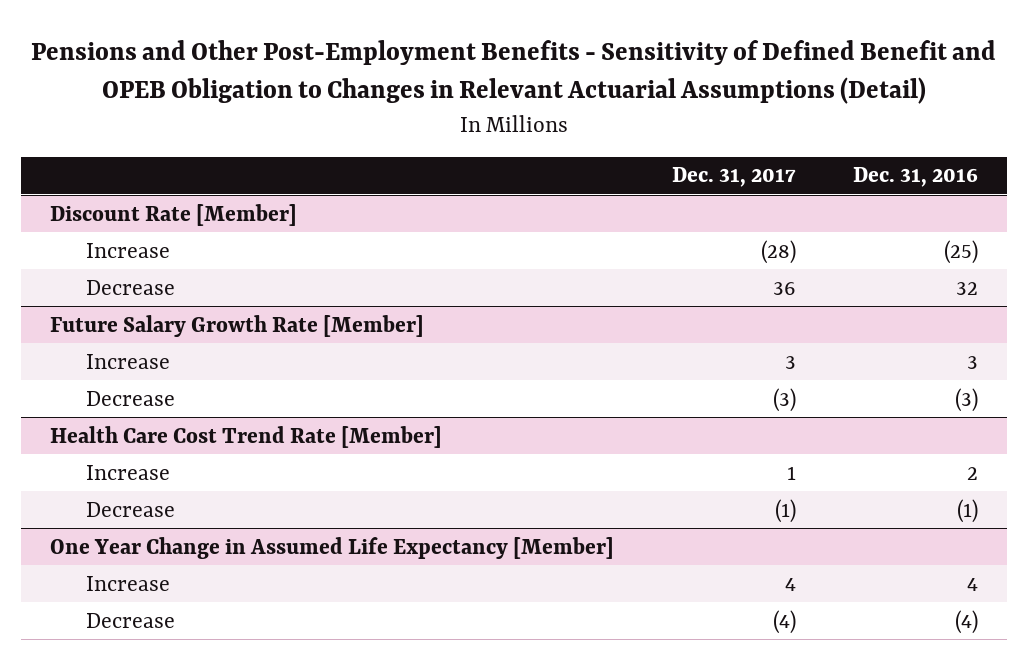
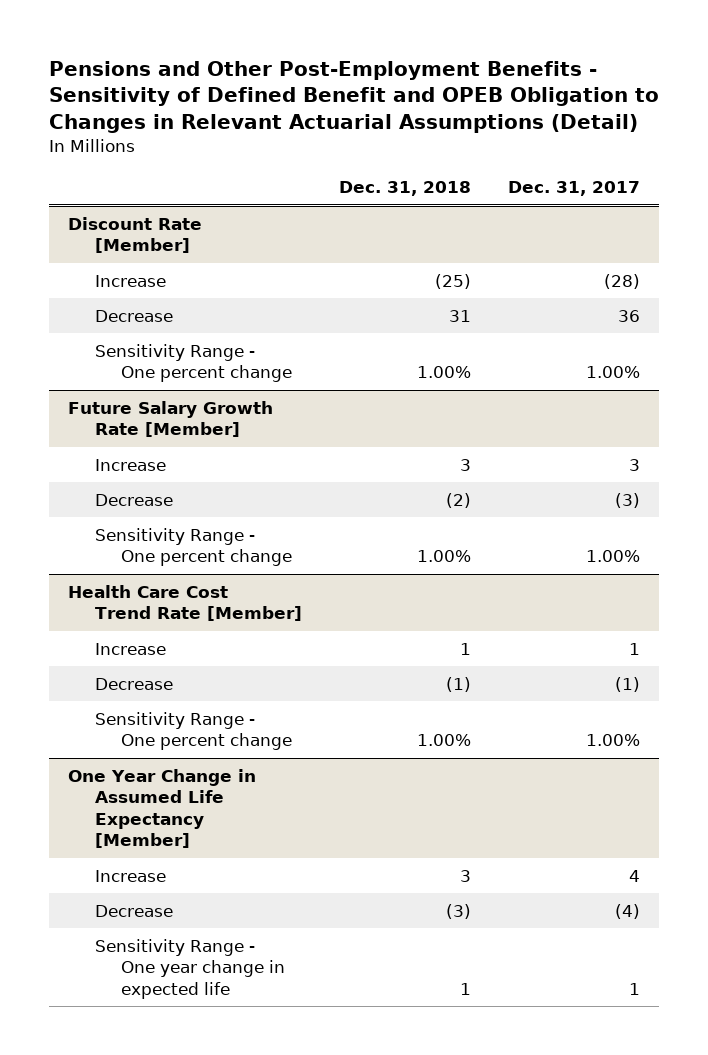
- | Dec. 31, 2017 | Dec. 31, 2016
+ | Dec. 31, 2018 | Dec. 31, 2017
@ Discount Rate [Member]
+ Sensitivity Range - One percent change | 1.00% | 1.00%
@ Future Salary Growth Rate [Member]
+ Sensitivity Range - One percent change | 1.00% | 1.00%
@ Health Care Cost Trend Rate [Member]
+ Sensitivity Range - One percent change | 1.00% | 1.00%
@ One Year Change in Assumed Life Expectancy [Member]
+ Sensitivity Range - One year change in expected life | 1 | 1

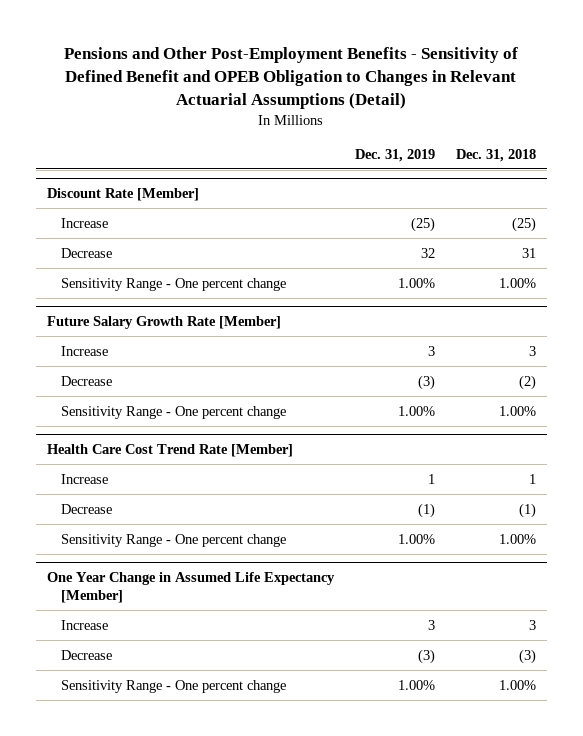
- | Dec. 31, 2018 | Dec. 31, 2017
+ | Dec. 31, 2019 | Dec. 31, 2018
@ One Year Change in Assumed Life Expectancy [Member]
- Sensitivity Range - One year change in expected life | 1 | 1
+ Sensitivity Range - One percent change | 1.00% | 1.00%

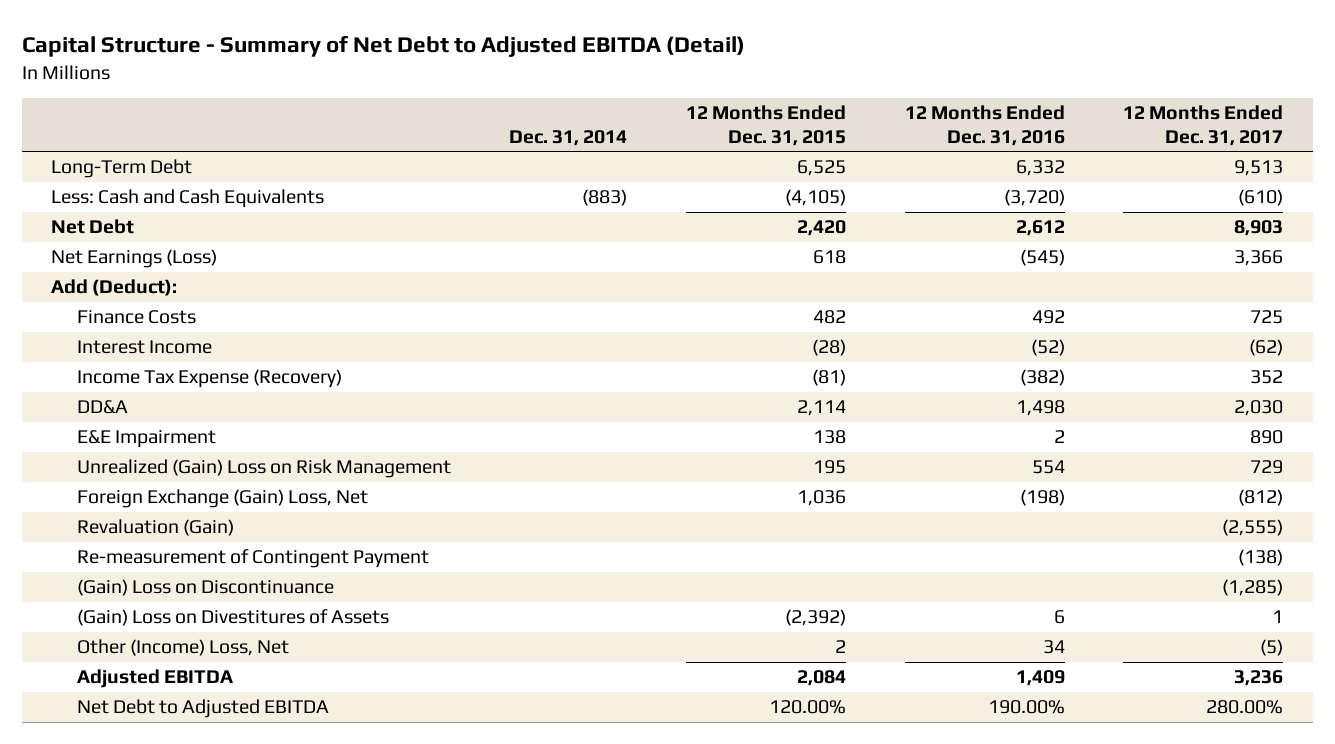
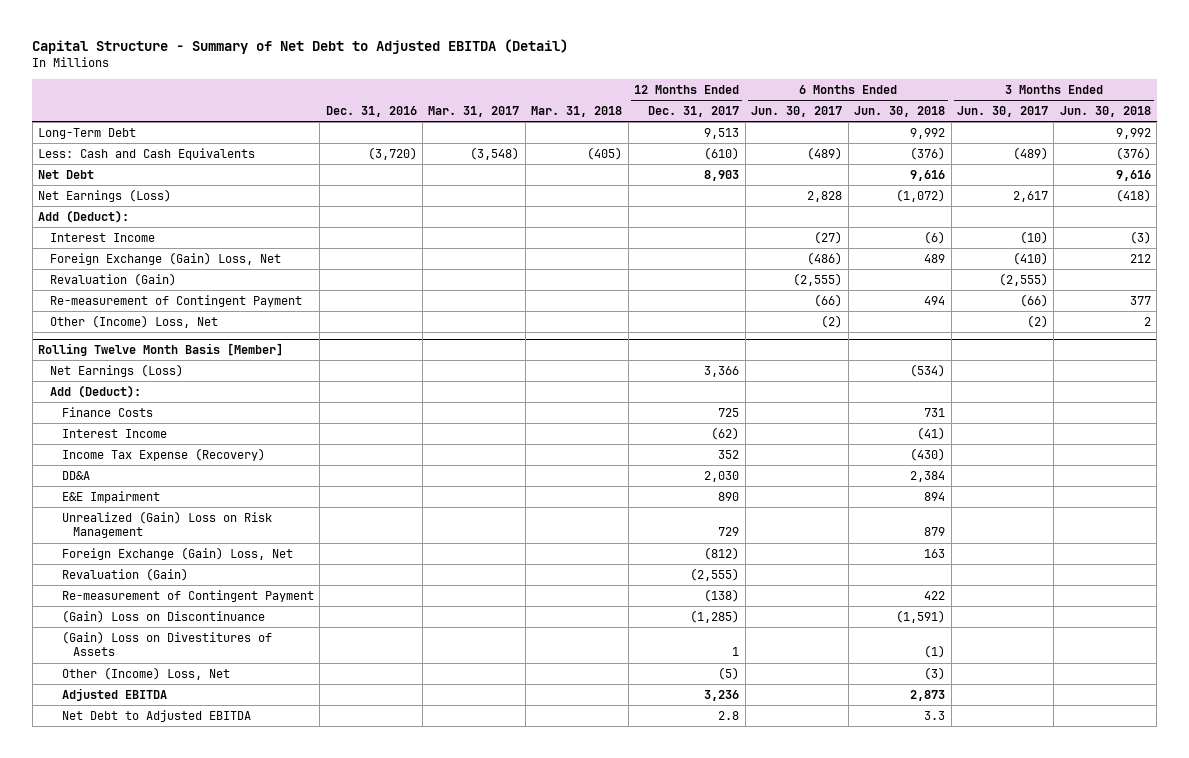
- | Dec. 31, 2014 | 12 Months Ended Dec. 31, 2015 | 12 Months Ended Dec. 31, 2016 | 12 Months Ended Dec. 31, 2017
+ | Dec. 31, 2016 | Mar. 31, 2017 | Mar. 31, 2018 | 12 Months Ended Dec. 31, 2017 | 6 Months Ended Jun. 30, 2017 | 6 Months Ended Jun. 30, 2018 | 3 Months Ended Jun. 30, 2017 | 3 Months Ended Jun. 30, 2018
+ Net Earnings (Loss) | | | | | 2,828 | (1,072) | 2,617 | (418)
+ Add (Deduct):
+ Interest Income | | | | | (27) | (6) | (10) | (3)
+ Foreign Exchange (Gain) Loss, Net | | | | | (486) | 489 | (410) | 212
+ Revaluation (Gain) | | | | | (2,555) | | (2,555) |
+ Re-measurement of Contingent Payment | | | | | (66) | 494 | (66) | 377
+ Other (Income) Loss, Net | | | | | (2) | | (2) | 2
+ Rolling Twelve Month Basis [Member]
- Net Debt to Adjusted EBITDA | | 120.00% | 190.00% | 280.00%
+ Net Debt to Adjusted EBITDA | | | | 2.8 | | 3.3 | |

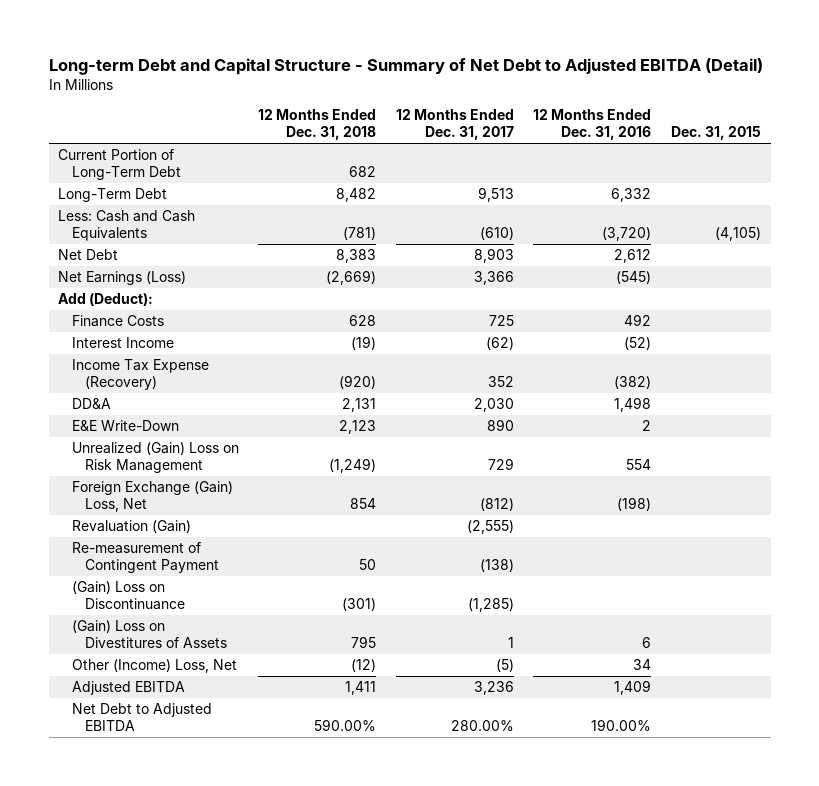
- Capital Structure - Summary of Net Debt to Adjusted EBITDA (Detail)
+ Long-term Debt and Capital Structure - Summary of Net Debt to Adjusted EBITDA (Detail)
- | Dec. 31, 2016 | Mar. 31, 2017 | Mar. 31, 2018 | 12 Months Ended Dec. 31, 2017 | 6 Months Ended Jun. 30, 2017 | 6 Months Ended Jun. 30, 2018 | 3 Months Ended Jun. 30, 2017 | 3 Months Ended Jun. 30, 2018
+ | 12 Months Ended Dec. 31, 2018 | 12 Months Ended Dec. 31, 2017 | 12 Months Ended Dec. 31, 2016 | Dec. 31, 2015
+ Current Portion of Long-Term Debt | 682 | | |
- Net Earnings (Loss) | | | | | 2,828 | (1,072) | 2,617 | (418)
- Add (Deduct):
- Interest Income | | | | | (27) | (6) | (10) | (3)
- Foreign Exchange (Gain) Loss, Net | | | | | (486) | 489 | (410) | 212
- Revaluation (Gain) | | | | | (2,555) | | (2,555) |
- Re-measurement of Contingent Payment | | | | | (66) | 494 | (66) | 377
- Other (Income) Loss, Net | | | | | (2) | | (2) | 2
- Rolling Twelve Month Basis [Member]
- E&E Impairment | | | | 890 | | 894 | |
+ E&E Write-Down | 2,123 | 890 | 2 |
- Net Debt to Adjusted EBITDA | | | | 2.8 | | 3.3 | |
+ Net Debt to Adjusted EBITDA | 590.00% | 280.00% | 190.00% |

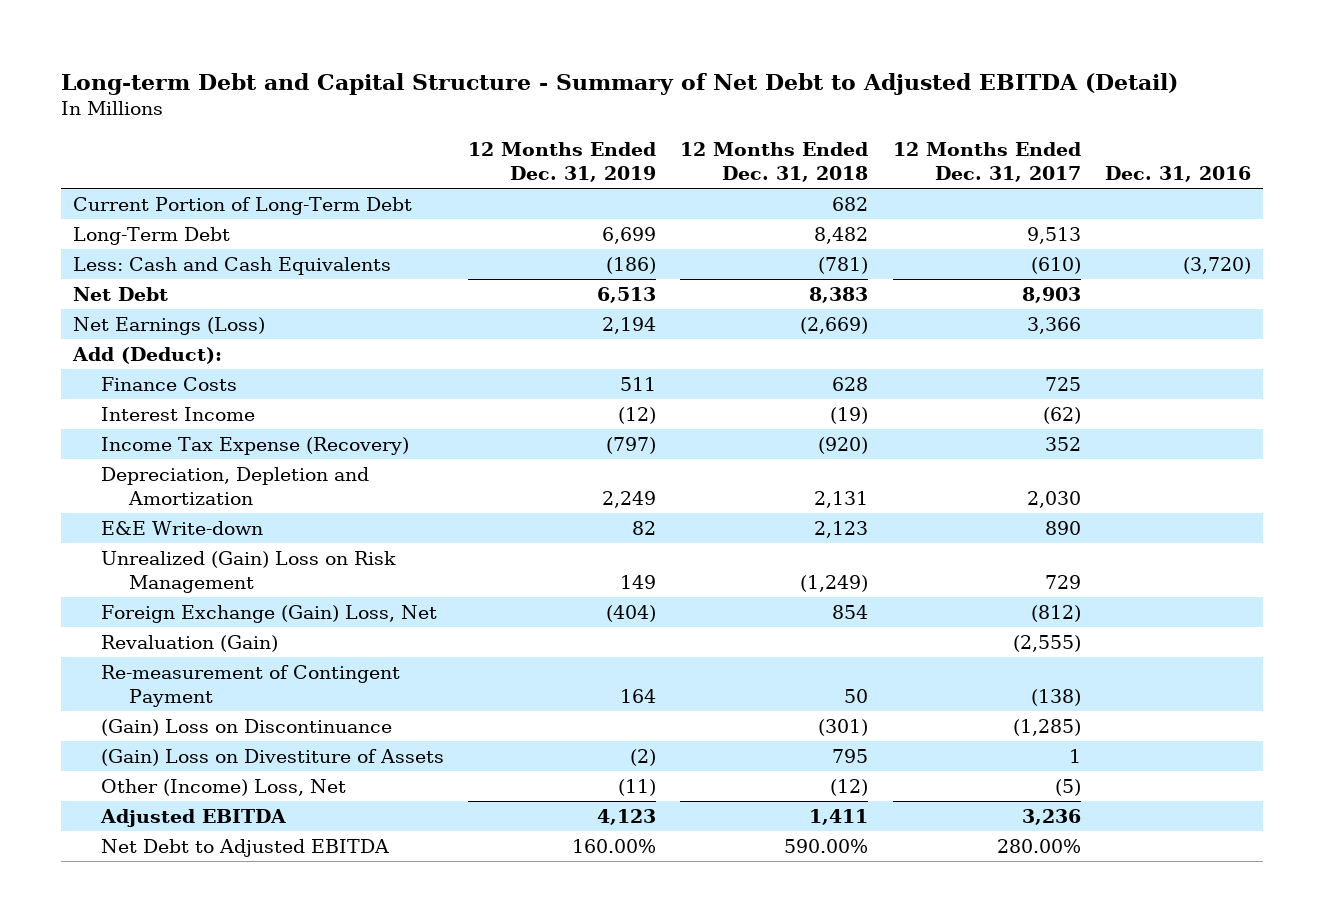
- | 12 Months Ended Dec. 31, 2018 | 12 Months Ended Dec. 31, 2017 | 12 Months Ended Dec. 31, 2016 | Dec. 31, 2015
+ | 12 Months Ended Dec. 31, 2019 | 12 Months Ended Dec. 31, 2018 | 12 Months Ended Dec. 31, 2017 | Dec. 31, 2016
- DD&A | 2,131 | 2,030 | 1,498 |
- E&E Write-Down | 2,123 | 890 | 2 |
+ Depreciation, Depletion and Amortization | 2,249 | 2,131 | 2,030 |
+ E&E Write-down | 82 | 2,123 | 890 |
- (Gain) Loss on Divestitures of Assets | 795 | 1 | 6 |
+ (Gain) Loss on Divestiture of Assets | (2) | 795 | 1 |

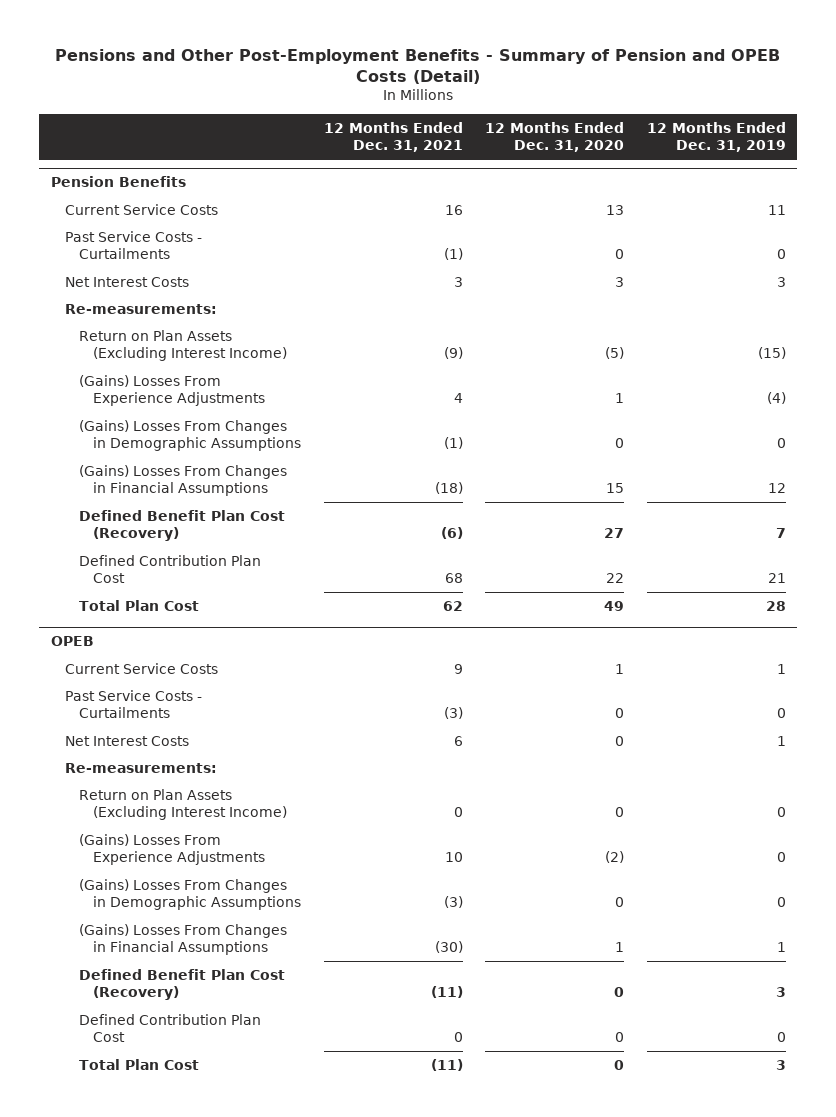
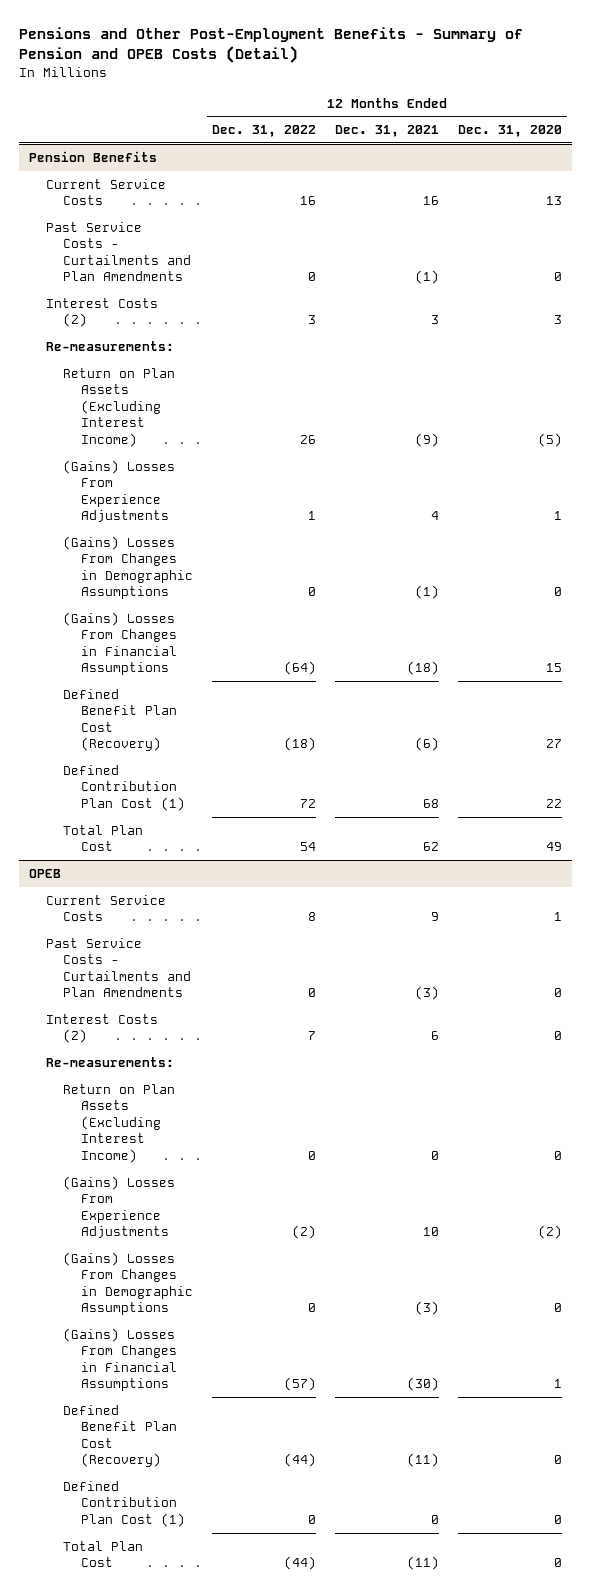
- | 12 Months Ended Dec. 31, 2021 | 12 Months Ended Dec. 31, 2020 | 12 Months Ended Dec. 31, 2019
+ | 12 Months Ended Dec. 31, 2022 | 12 Months Ended Dec. 31, 2021 | 12 Months Ended Dec. 31, 2020
@ Pension Benefits
- Past Service Costs - Curtailments | (1) | 0 | 0
- Net Interest Costs | 3 | 3 | 3
+ Past Service Costs - Curtailments and Plan Amendments | 0 | (1) | 0
+ Interest Costs (2) | 3 | 3 | 3
- Defined Contribution Plan Cost | 68 | 22 | 21
+ Defined Contribution Plan Cost (1) | 72 | 68 | 22
@ OPEB
- Past Service Costs - Curtailments | (3) | 0 | 0
- Net Interest Costs | 6 | 0 | 1
+ Past Service Costs - Curtailments and Plan Amendments | 0 | (3) | 0
+ Interest Costs (2) | 7 | 6 | 0
- Defined Contribution Plan Cost | 0 | 0 | 0
+ Defined Contribution Plan Cost (1) | 0 | 0 | 0

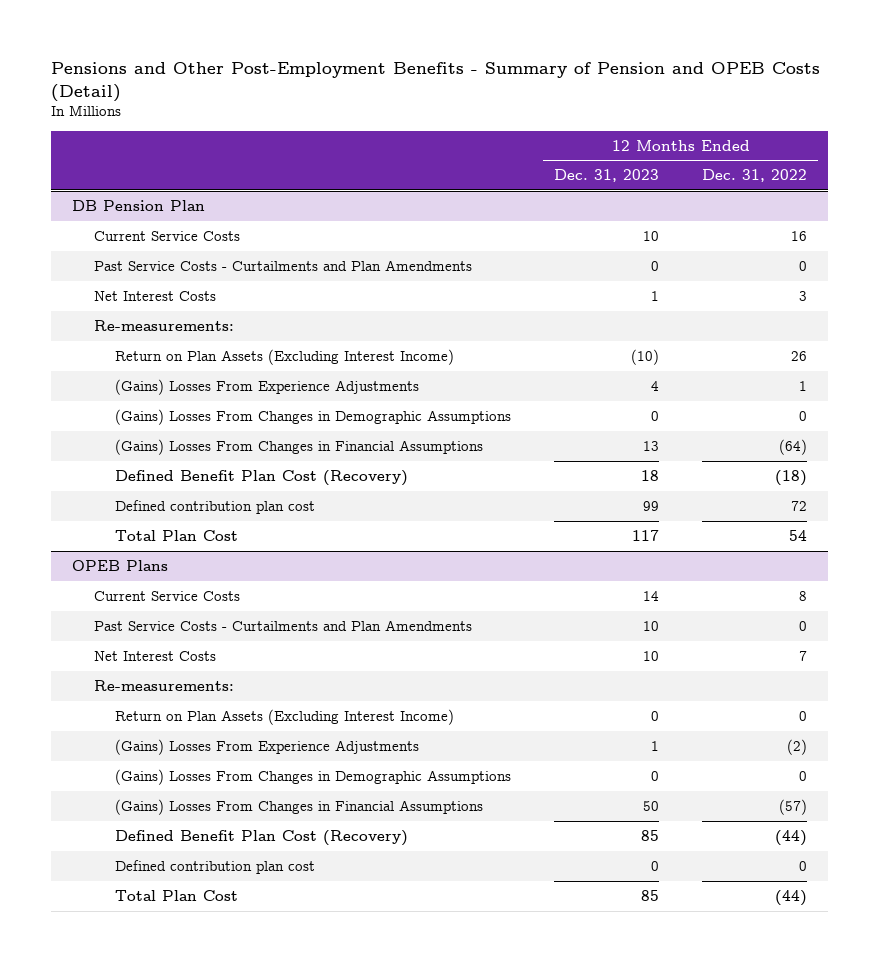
- | 12 Months Ended Dec. 31, 2022 | 12 Months Ended Dec. 31, 2021 | 12 Months Ended Dec. 31, 2020
+ | 12 Months Ended Dec. 31, 2023 | 12 Months Ended Dec. 31, 2022
- Pension Benefits
+ DB Pension Plan
- Interest Costs (2) | 3 | 3 | 3
+ Net Interest Costs | 1 | 3
- Defined Contribution Plan Cost (1) | 72 | 68 | 22
+ Defined contribution plan cost | 99 | 72
- OPEB
+ OPEB Plans
- Interest Costs (2) | 7 | 6 | 0
+ Net Interest Costs | 10 | 7
- Defined Contribution Plan Cost (1) | 0 | 0 | 0
+ Defined contribution plan cost | 0 | 0

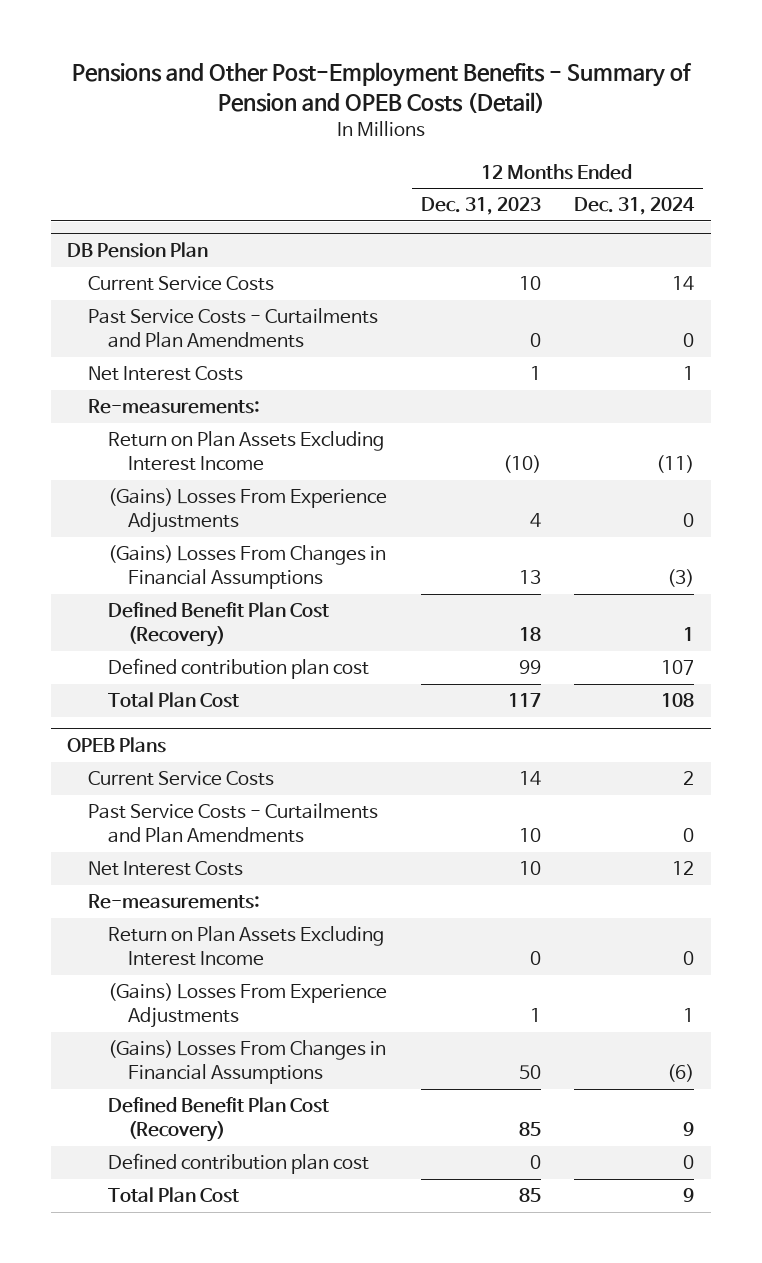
- | 12 Months Ended Dec. 31, 2023 | 12 Months Ended Dec. 31, 2022
+ | 12 Months Ended Dec. 31, 2023 | 12 Months Ended Dec. 31, 2024
@ DB Pension Plan
- Return on Plan Assets (Excluding Interest Income) | (10) | 26
+ Return on Plan Assets Excluding Interest Income | (10) | (11)
- (Gains) Losses From Changes in Demographic Assumptions | 0 | 0
@ OPEB Plans
- Return on Plan Assets (Excluding Interest Income) | 0 | 0
+ Return on Plan Assets Excluding Interest Income | 0 | 0
- (Gains) Losses From Changes in Demographic Assumptions | 0 | 0

